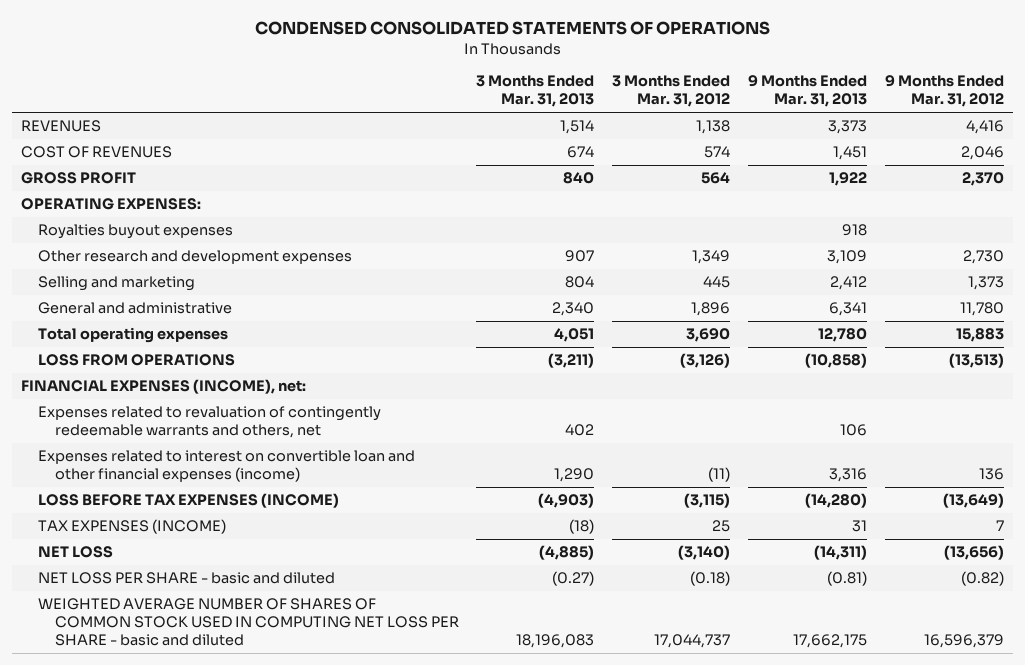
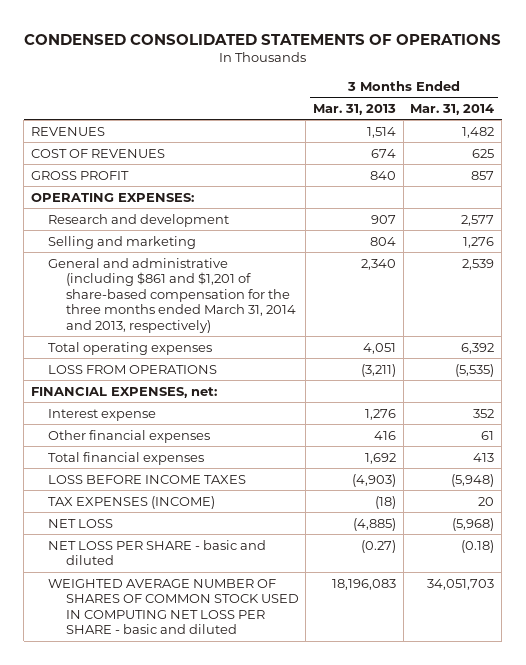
- | 3 Months Ended Mar. 31, 2013 | 3 Months Ended Mar. 31, 2012 | 9 Months Ended Mar. 31, 2013 | 9 Months Ended Mar. 31, 2012
+ | 3 Months Ended Mar. 31, 2013 | 3 Months Ended Mar. 31, 2014
- Royalties buyout expenses | | | 918 |
- Other research and development expenses | 907 | 1,349 | 3,109 | 2,730
+ Research and development | 907 | 2,577
- General and administrative | 2,340 | 1,896 | 6,341 | 11,780
+ General and administrative (including $861 and $1,201 of share-based compensation for the three months ended March 31, 2014 and 2013, respectively) | 2,340 | 2,539
- FINANCIAL EXPENSES (INCOME), net:
- Expenses related to revaluation of contingently redeemable warrants and others, net | 402 | | 106 |
- Expenses related to interest on convertible loan and other financial expenses (income) | 1,290 | (11) | 3,316 | 136
- LOSS BEFORE TAX EXPENSES (INCOME) | (4,903) | (3,115) | (14,280) | (13,649)
+ FINANCIAL EXPENSES, net:
+ Interest expense | 1,276 | 352
+ Other financial expenses | 416 | 61
+ Total financial expenses | 1,692 | 413
+ LOSS BEFORE INCOME TAXES | (4,903) | (5,948)

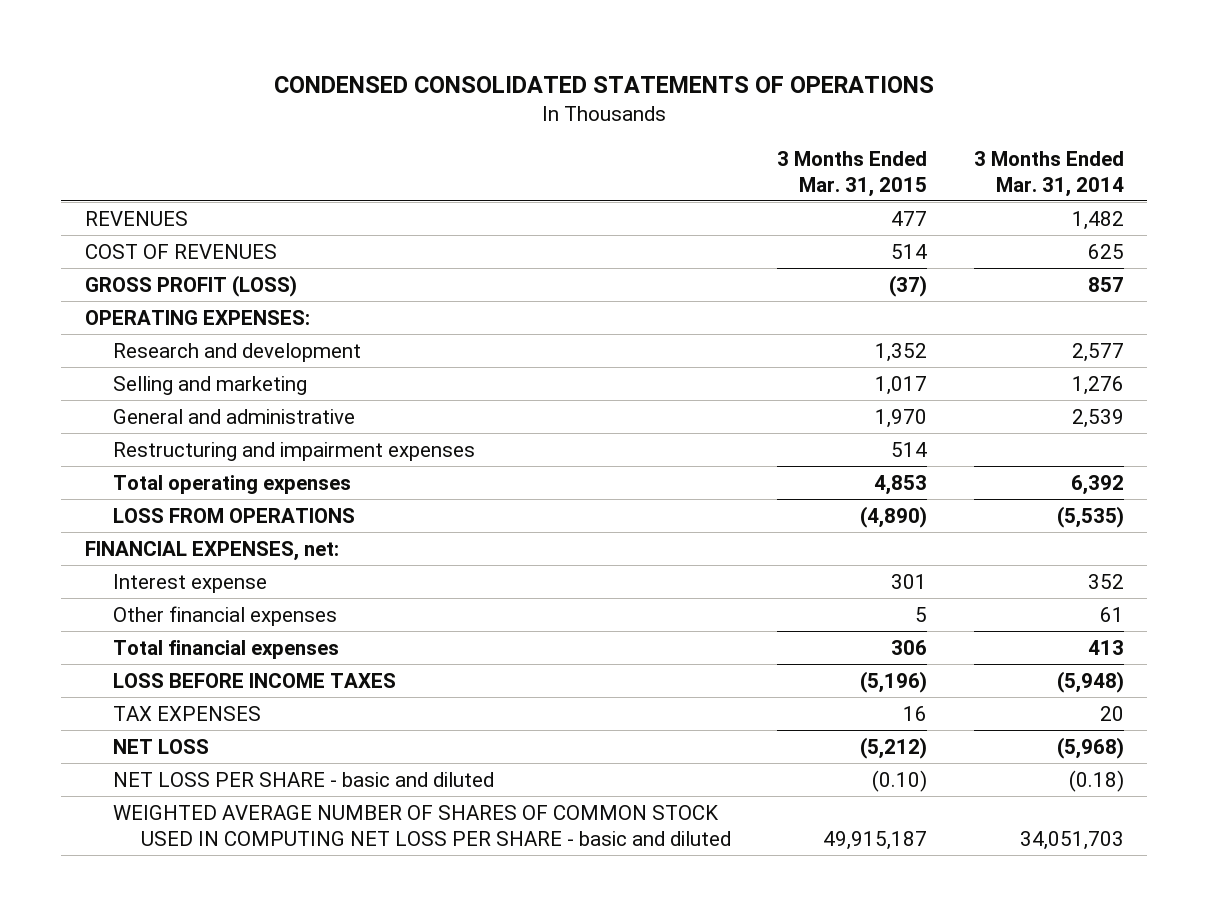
- | 3 Months Ended Mar. 31, 2013 | 3 Months Ended Mar. 31, 2014
+ | 3 Months Ended Mar. 31, 2015 | 3 Months Ended Mar. 31, 2014
- GROSS PROFIT | 840 | 857
+ GROSS PROFIT (LOSS) | (37) | 857
- General and administrative (including $861 and $1,201 of share-based compensation for the three months ended March 31, 2014 and 2013, respectively) | 2,340 | 2,539
+ General and administrative | 1,970 | 2,539
+ Restructuring and impairment expenses | 514 |
- TAX EXPENSES (INCOME) | (18) | 20
+ TAX EXPENSES | 16 | 20

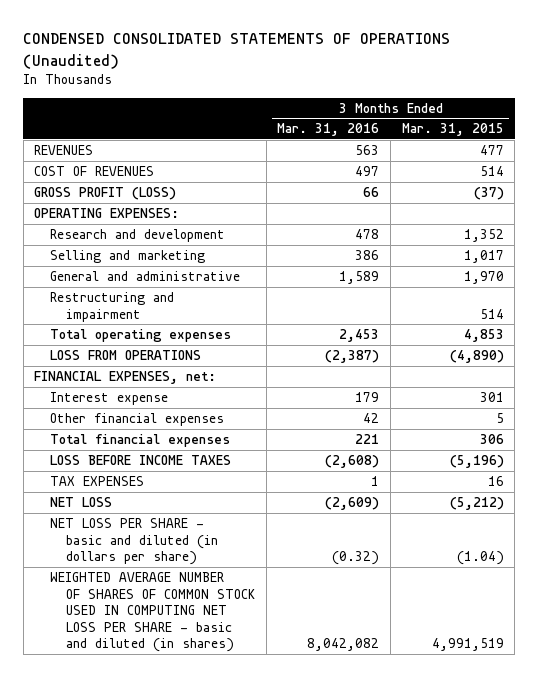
- CONDENSED CONSOLIDATED STATEMENTS OF OPERATIONS
+ CONDENSED CONSOLIDATED STATEMENTS OF OPERATIONS (Unaudited)
- | 3 Months Ended Mar. 31, 2015 | 3 Months Ended Mar. 31, 2014
+ | 3 Months Ended Mar. 31, 2016 | 3 Months Ended Mar. 31, 2015
- Restructuring and impairment expenses | 514 |
+ Restructuring and impairment | | 514
- NET LOSS PER SHARE - basic and diluted | (0.10) | (0.18)
- WEIGHTED AVERAGE NUMBER OF SHARES OF COMMON STOCK USED IN COMPUTING NET LOSS PER SHARE - basic and diluted | 49,915,187 | 34,051,703
+ NET LOSS PER SHARE - basic and diluted (in dollars per share) | (0.32) | (1.04)
+ WEIGHTED AVERAGE NUMBER OF SHARES OF COMMON STOCK USED IN COMPUTING NET LOSS PER SHARE - basic and diluted (in shares) | 8,042,082 | 4,991,519

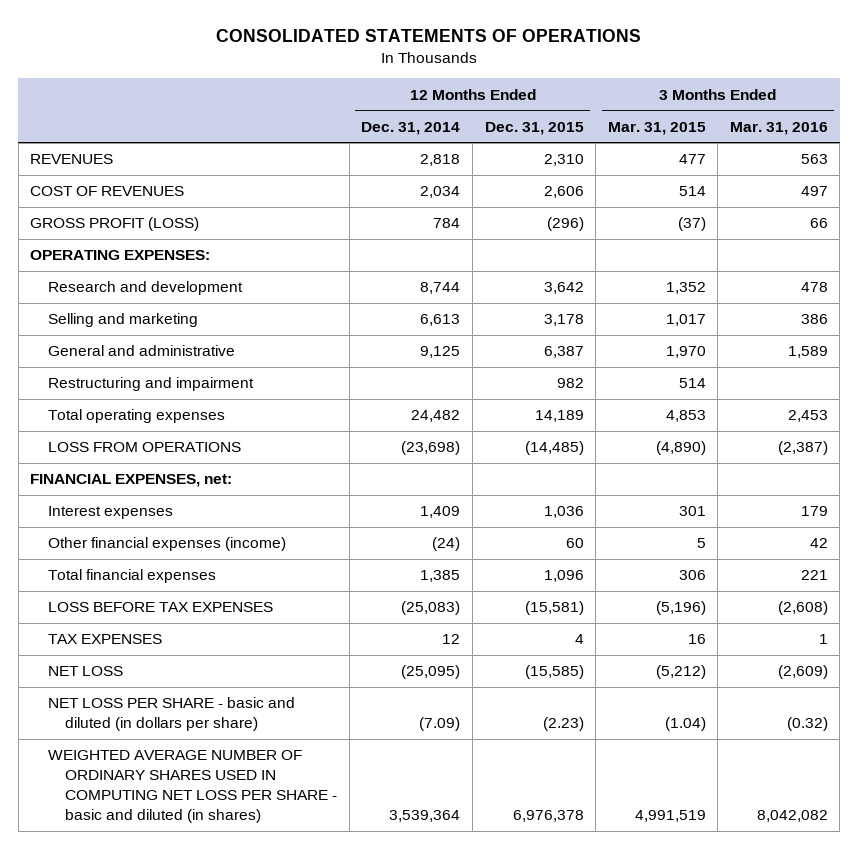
- CONDENSED CONSOLIDATED STATEMENTS OF OPERATIONS (Unaudited)
+ CONSOLIDATED STATEMENTS OF OPERATIONS
- | 3 Months Ended Mar. 31, 2016 | 3 Months Ended Mar. 31, 2015
+ | 12 Months Ended Dec. 31, 2014 | 12 Months Ended Dec. 31, 2015 | 3 Months Ended Mar. 31, 2015 | 3 Months Ended Mar. 31, 2016
- Interest expense | 179 | 301
- Other financial expenses | 42 | 5
+ Interest expenses | 1,409 | 1,036 | 301 | 179
+ Other financial expenses (income) | (24) | 60 | 5 | 42
- LOSS BEFORE INCOME TAXES | (2,608) | (5,196)
+ LOSS BEFORE TAX EXPENSES | (25,083) | (15,581) | (5,196) | (2,608)
- WEIGHTED AVERAGE NUMBER OF SHARES OF COMMON STOCK USED IN COMPUTING NET LOSS PER SHARE - basic and diluted (in shares) | 8,042,082 | 4,991,519
+ WEIGHTED AVERAGE NUMBER OF ORDINARY SHARES USED IN COMPUTING NET LOSS PER SHARE - basic and diluted (in shares) | 3,539,364 | 6,976,378 | 4,991,519 | 8,042,082

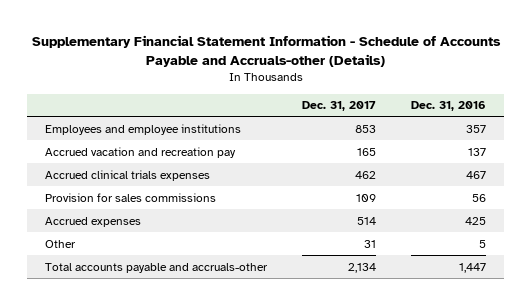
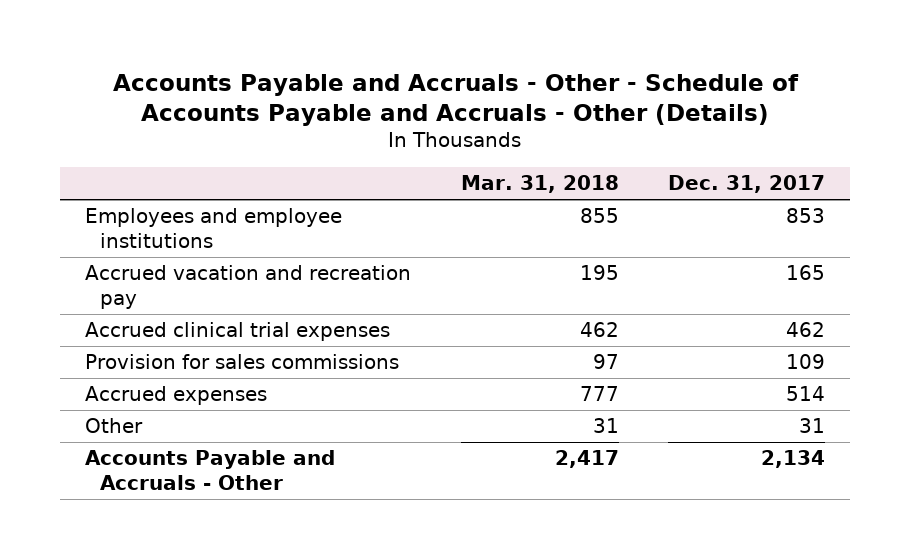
- Supplementary Financial Statement Information - Schedule of Accounts Payable and Accruals-other (Details)
+ Accounts Payable and Accruals - Other - Schedule of Accounts Payable and Accruals - Other (Details)
- | Dec. 31, 2017 | Dec. 31, 2016
+ | Mar. 31, 2018 | Dec. 31, 2017
- Accrued clinical trials expenses | 462 | 467
+ Accrued clinical trial expenses | 462 | 462
- Total accounts payable and accruals-other | 2,134 | 1,447
+ Accounts Payable and Accruals - Other | 2,417 | 2,134

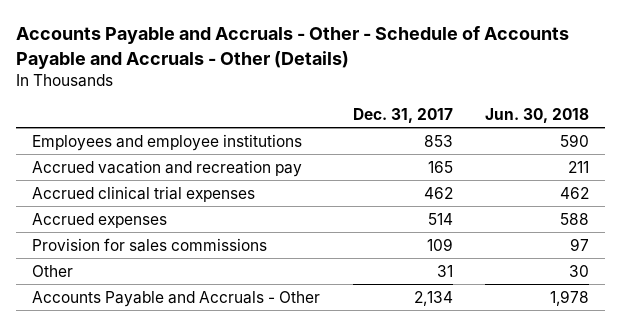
- | Mar. 31, 2018 | Dec. 31, 2017
+ | Dec. 31, 2017 | Jun. 30, 2018
moved down: Provision for sales commissions | 109 | 97

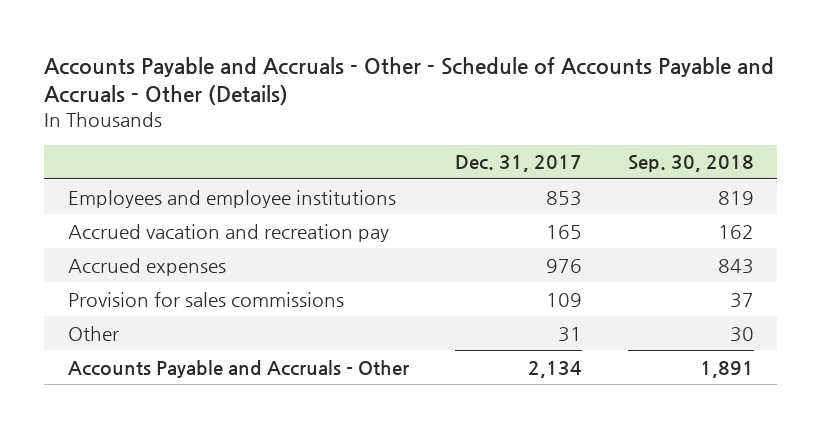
- | Dec. 31, 2017 | Jun. 30, 2018
+ | Dec. 31, 2017 | Sep. 30, 2018
- Accrued clinical trial expenses | 462 | 462
- Accrued expenses | 514 | 588
+ Accrued expenses | 976 | 843

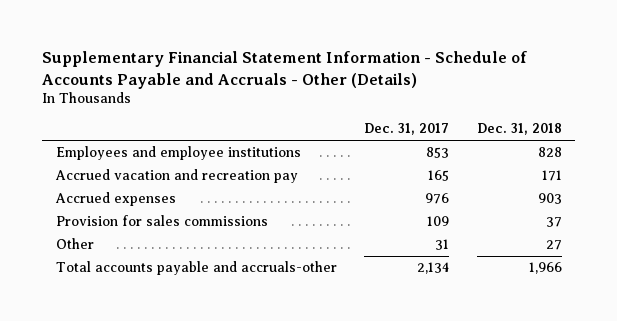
- Accounts Payable and Accruals - Other - Schedule of Accounts Payable and Accruals - Other (Details)
+ Supplementary Financial Statement Information - Schedule of Accounts Payable and Accruals - Other (Details)
- | Dec. 31, 2017 | Sep. 30, 2018
+ | Dec. 31, 2017 | Dec. 31, 2018
- Accounts Payable and Accruals - Other | 2,134 | 1,891
+ Total accounts payable and accruals-other | 2,134 | 1,966

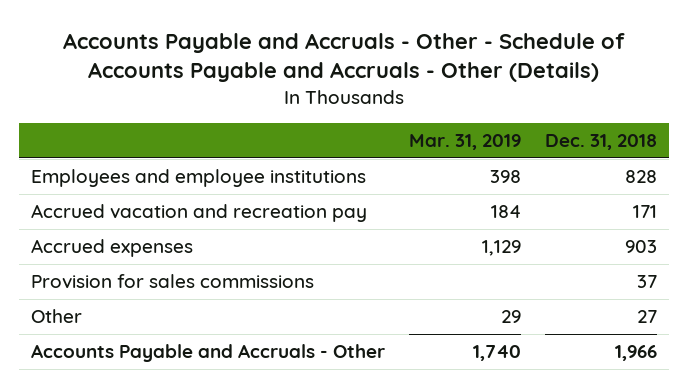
- Supplementary Financial Statement Information - Schedule of Accounts Payable and Accruals - Other (Details)
+ Accounts Payable and Accruals - Other - Schedule of Accounts Payable and Accruals - Other (Details)
- | Dec. 31, 2017 | Dec. 31, 2018
+ | Mar. 31, 2019 | Dec. 31, 2018
- Total accounts payable and accruals-other | 2,134 | 1,966
+ Accounts Payable and Accruals - Other | 1,740 | 1,966

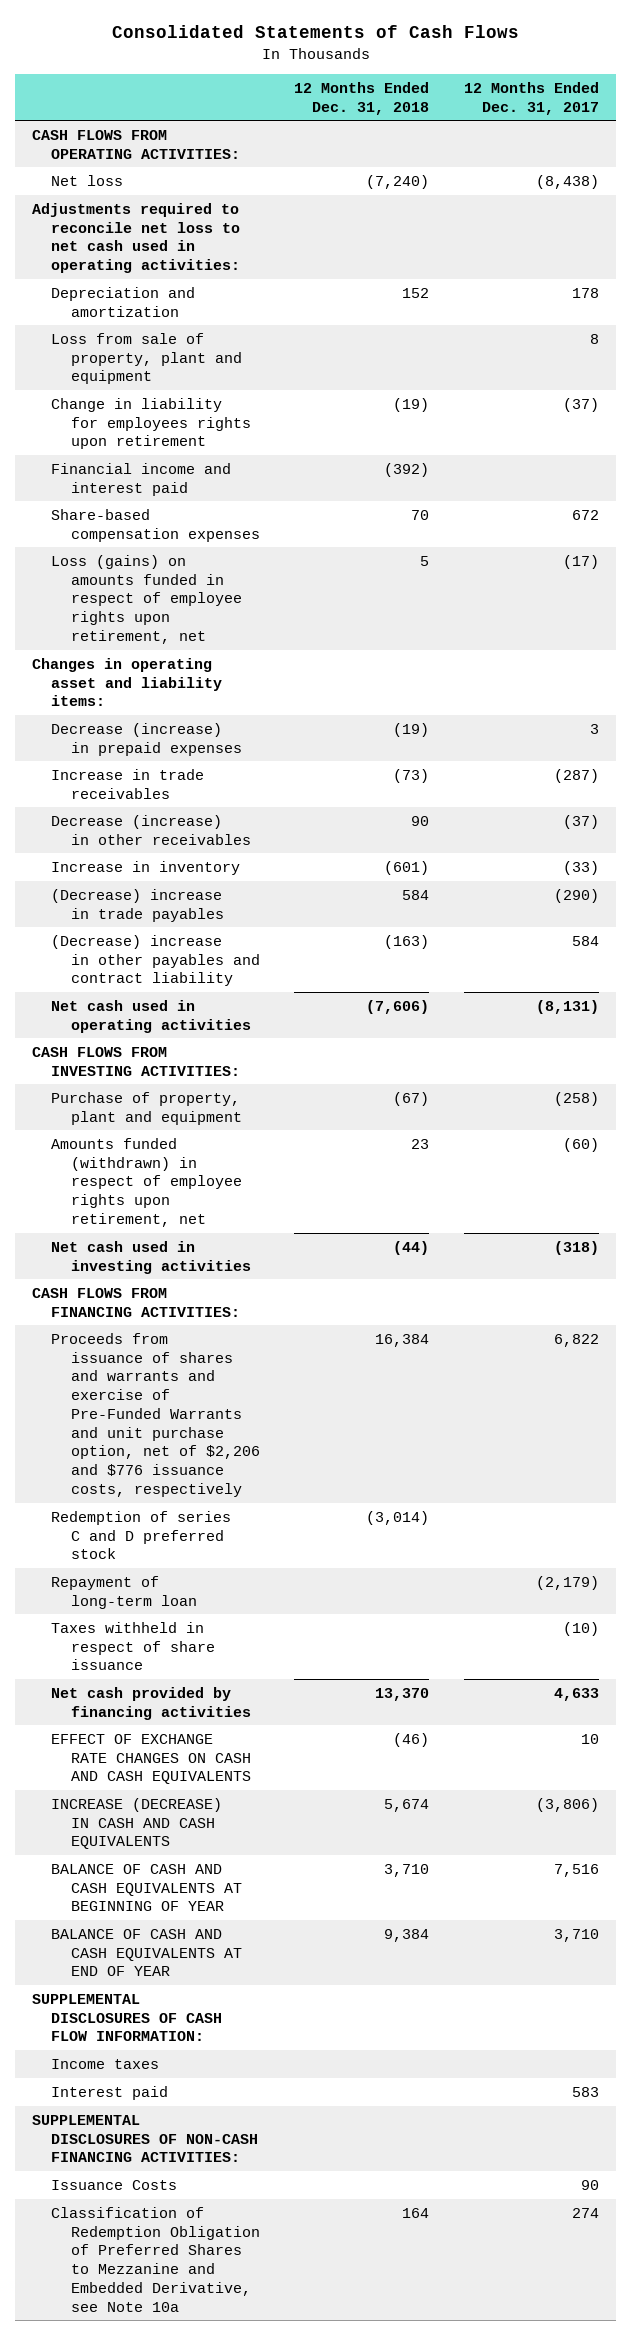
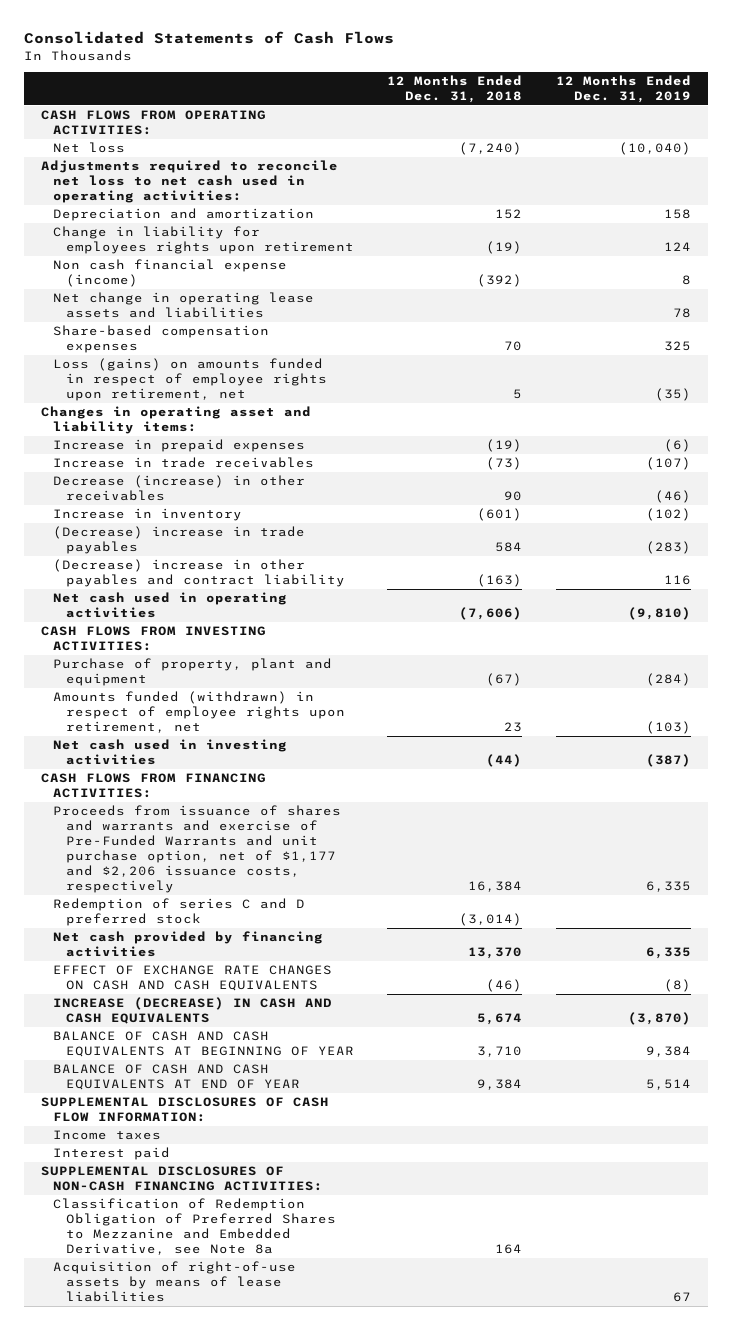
- | 12 Months Ended Dec. 31, 2018 | 12 Months Ended Dec. 31, 2017
+ | 12 Months Ended Dec. 31, 2018 | 12 Months Ended Dec. 31, 2019
- Loss from sale of property, plant and equipment | | 8
- Financial income and interest paid | (392) |
+ Non cash financial expense (income) | (392) | 8
+ Net change in operating lease assets and liabilities | | 78
- Decrease (increase) in prepaid expenses | (19) | 3
+ Increase in prepaid expenses | (19) | (6)
- Proceeds from issuance of shares and warrants and exercise of Pre-Funded Warrants and unit purchase option, net of $2,206 and $776 issuance costs, respectively | 16,384 | 6,822
+ Proceeds from issuance of shares and warrants and exercise of Pre-Funded Warrants and unit purchase option, net of $1,177 and $2,206 issuance costs, respectively | 16,384 | 6,335
- Repayment of long-term loan | | (2,179)
- Taxes withheld in respect of share issuance | | (10)
- Issuance Costs | | 90
- Classification of Redemption Obligation of Preferred Shares to Mezzanine and Embedded Derivative, see Note 10a | 164 | 274
+ Classification of Redemption Obligation of Preferred Shares to Mezzanine and Embedded Derivative, see Note 8a | 164 |
+ Acquisition of right-of-use assets by means of lease liabilities | | 67

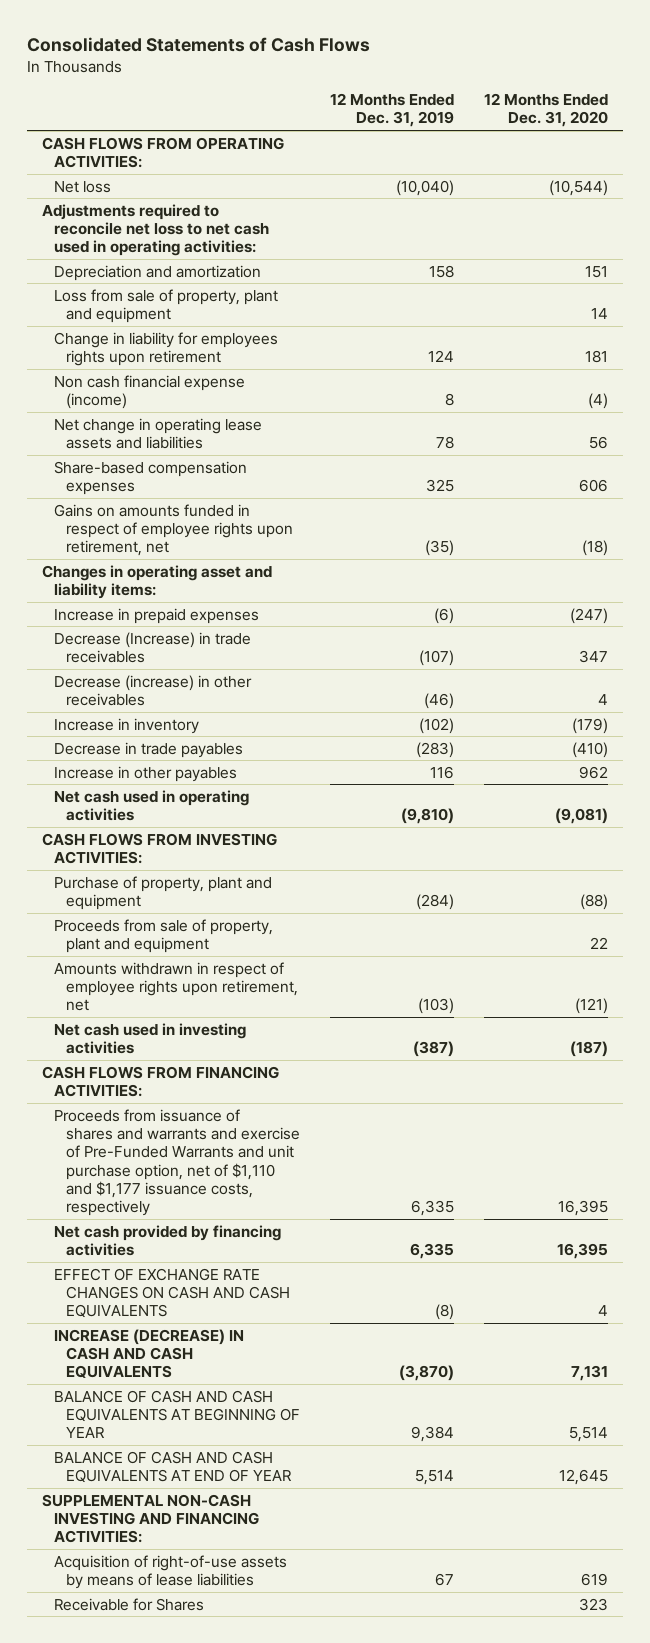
- | 12 Months Ended Dec. 31, 2018 | 12 Months Ended Dec. 31, 2019
+ | 12 Months Ended Dec. 31, 2019 | 12 Months Ended Dec. 31, 2020
+ Loss from sale of property, plant and equipment | | 14
- Loss (gains) on amounts funded in respect of employee rights upon retirement, net | 5 | (35)
+ Gains on amounts funded in respect of employee rights upon retirement, net | (35) | (18)
- Increase in trade receivables | (73) | (107)
+ Decrease (Increase) in trade receivables | (107) | 347
- (Decrease) increase in trade payables | 584 | (283)
- (Decrease) increase in other payables and contract liability | (163) | 116
+ Decrease in trade payables | (283) | (410)
+ Increase in other payables | 116 | 962
- Amounts funded (withdrawn) in respect of employee rights upon retirement, net | 23 | (103)
+ Proceeds from sale of property, plant and equipment | | 22
+ Amounts withdrawn in respect of employee rights upon retirement, net | (103) | (121)
- Proceeds from issuance of shares and warrants and exercise of Pre-Funded Warrants and unit purchase option, net of $1,177 and $2,206 issuance costs, respectively | 16,384 | 6,335
- Redemption of series C and D preferred stock | (3,014) |
+ Proceeds from issuance of shares and warrants and exercise of Pre-Funded Warrants and unit purchase option, net of $1,110 and $1,177 issuance costs, respectively | 6,335 | 16,395
- SUPPLEMENTAL DISCLOSURES OF CASH FLOW INFORMATION:
- Income taxes
- Interest paid
- SUPPLEMENTAL DISCLOSURES OF NON-CASH FINANCING ACTIVITIES:
- Classification of Redemption Obligation of Preferred Shares to Mezzanine and Embedded Derivative, see Note 8a | 164 |
+ SUPPLEMENTAL NON-CASH INVESTING AND FINANCING ACTIVITIES:
+ Receivable for Shares | | 323

